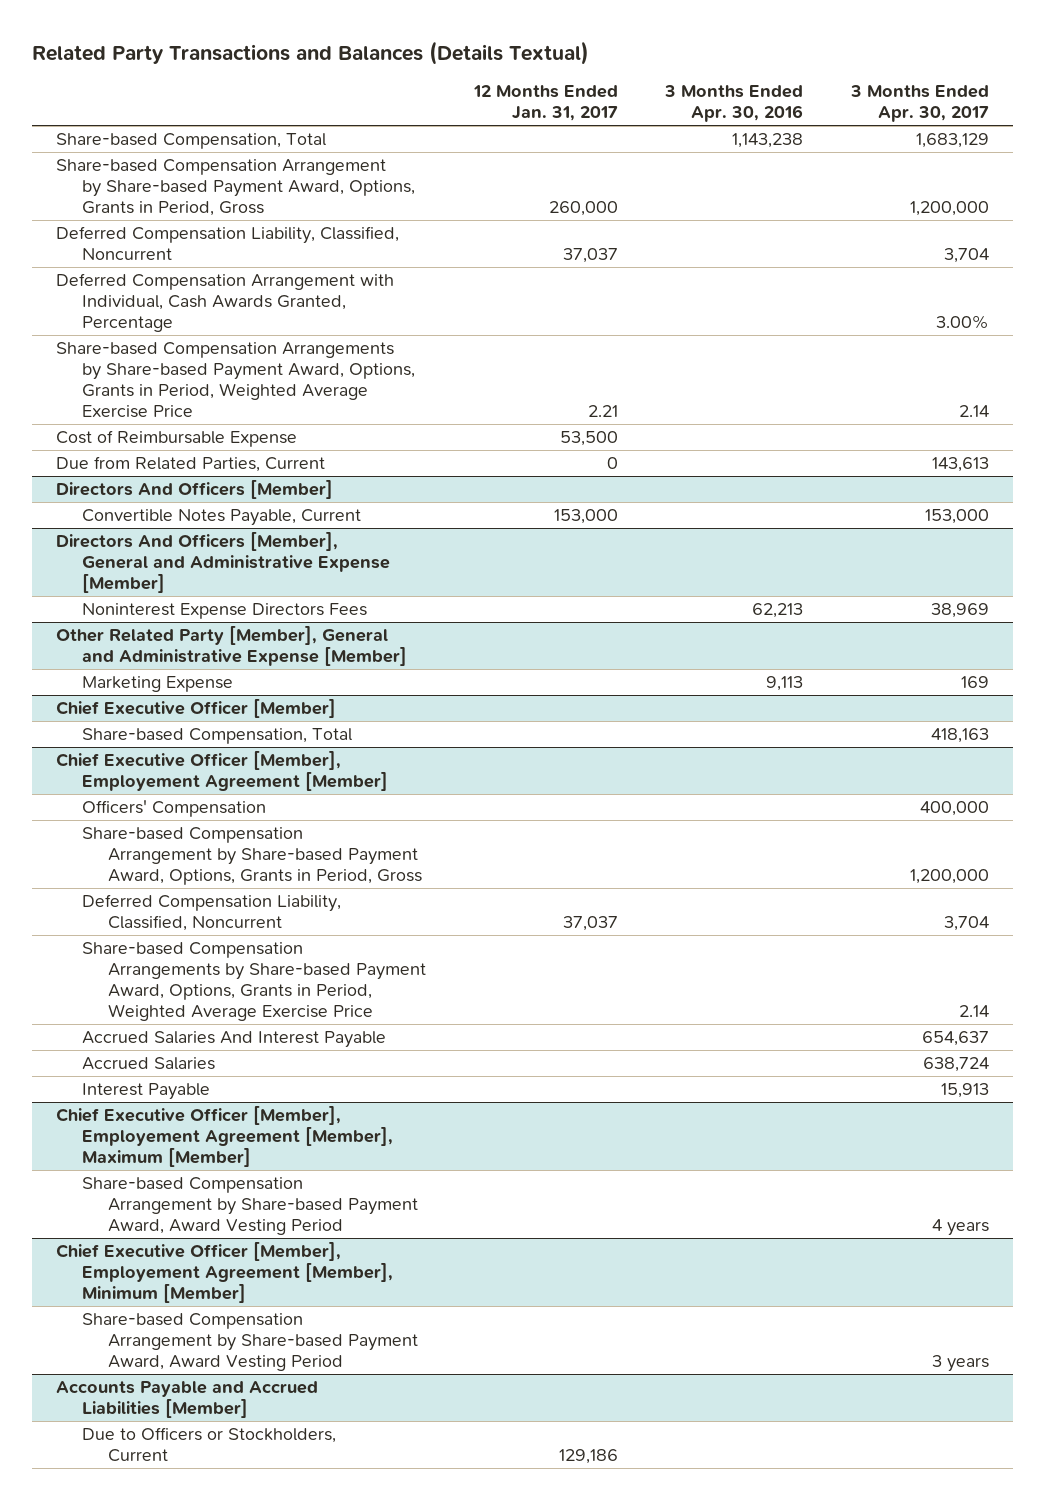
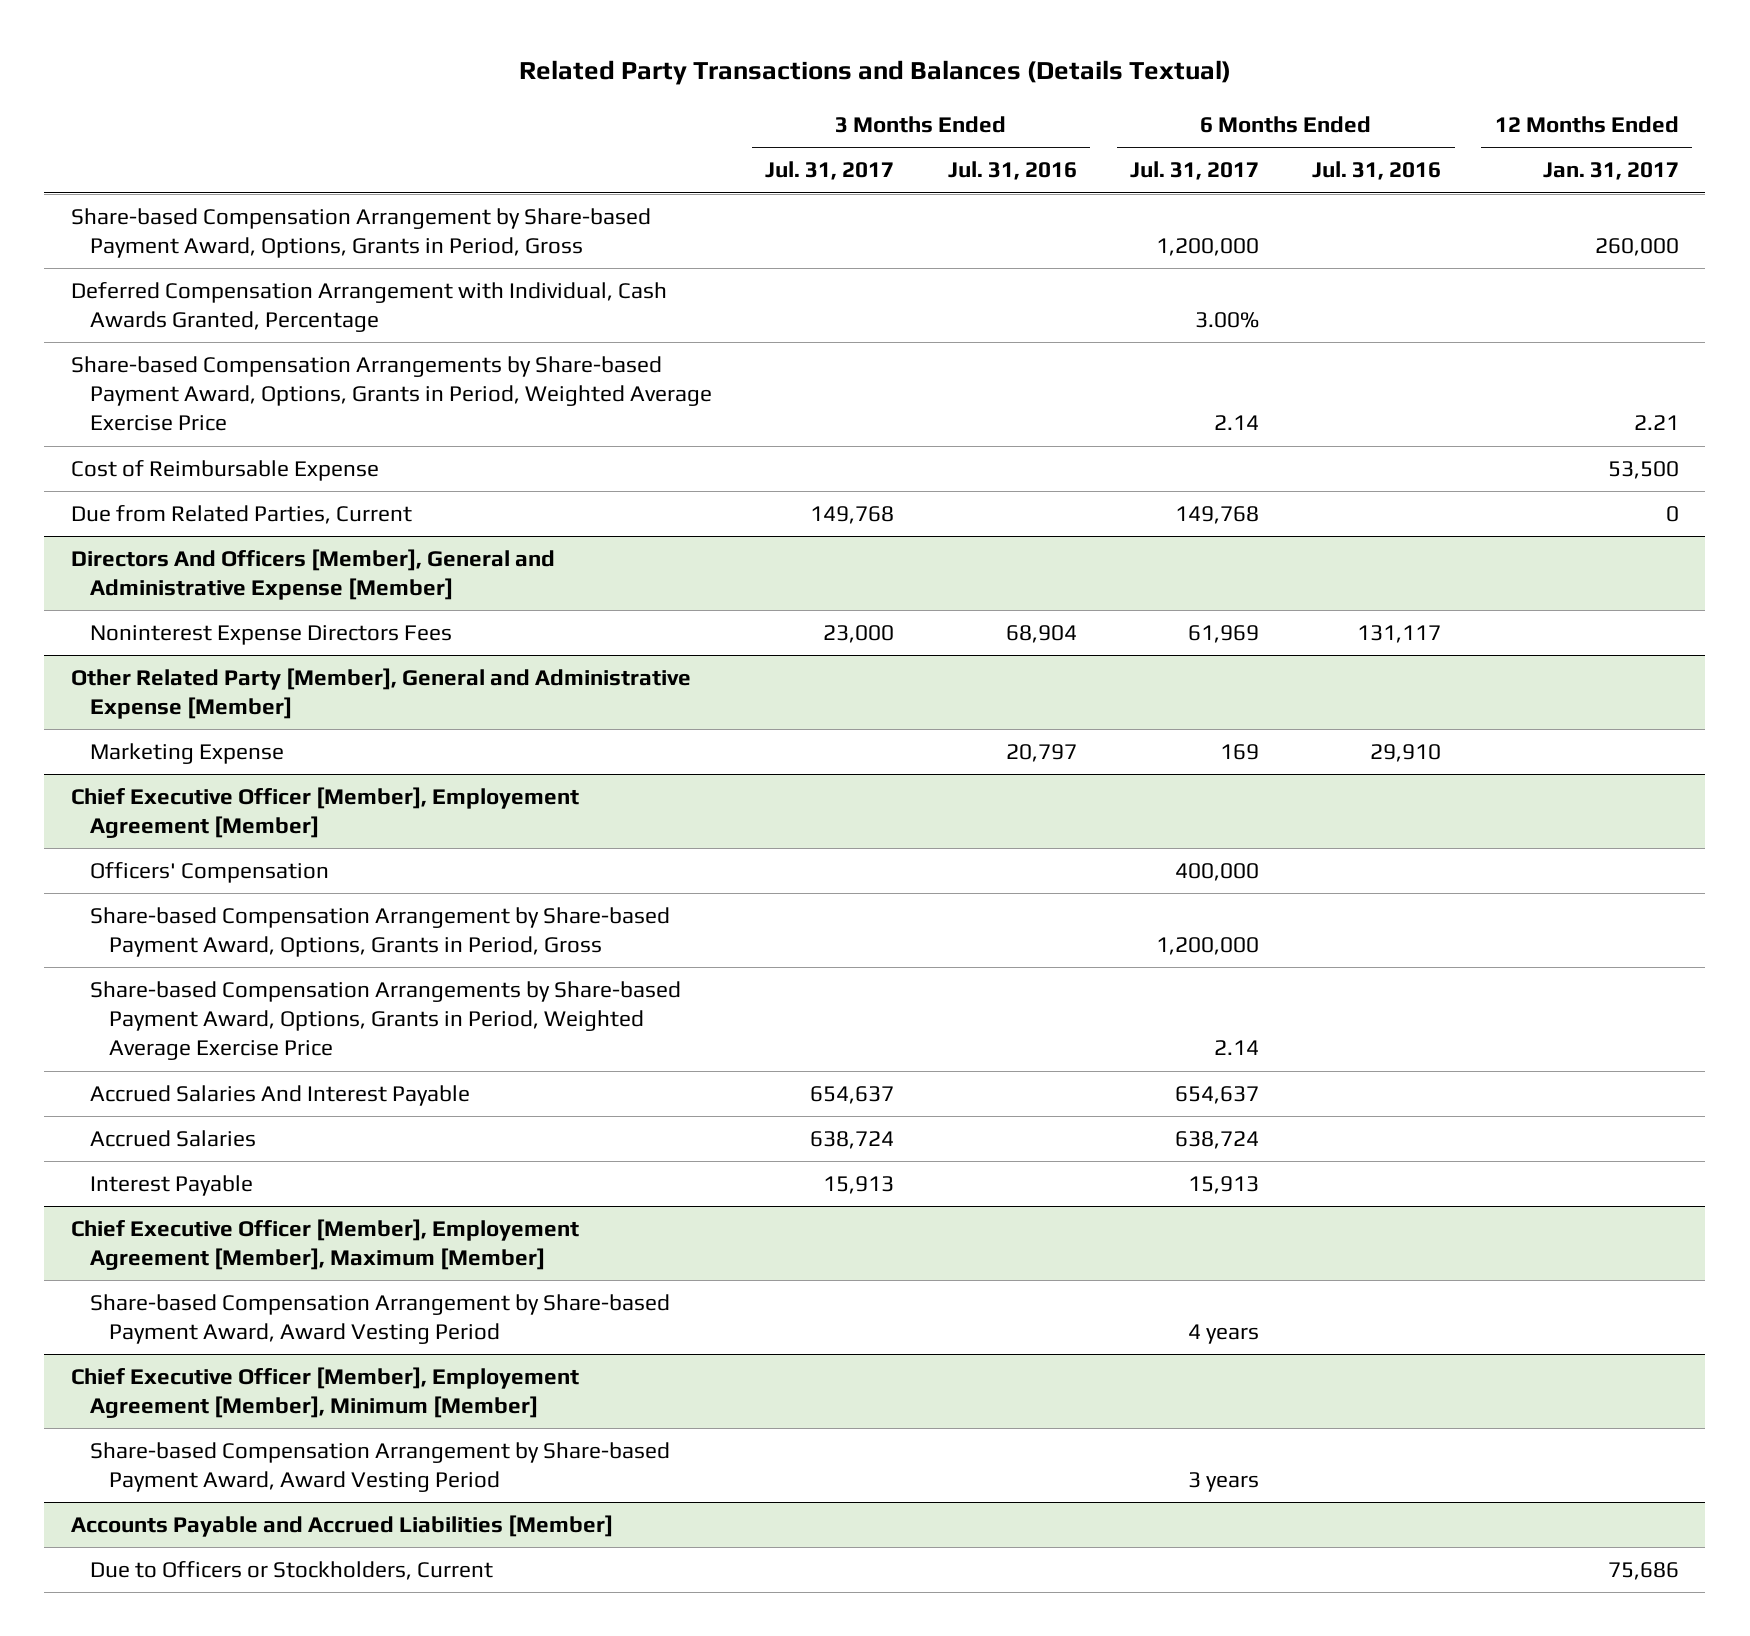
- | 12 Months Ended Jan. 31, 2017 | 3 Months Ended Apr. 30, 2016 | 3 Months Ended Apr. 30, 2017
+ | 3 Months Ended Jul. 31, 2017 | 3 Months Ended Jul. 31, 2016 | 6 Months Ended Jul. 31, 2017 | 6 Months Ended Jul. 31, 2016 | 12 Months Ended Jan. 31, 2017
- Share-based Compensation, Total | | 1,143,238 | 1,683,129
- Deferred Compensation Liability, Classified, Noncurrent | 37,037 | | 3,704
- Directors And Officers [Member]
- Convertible Notes Payable, Current | 153,000 | | 153,000
- Chief Executive Officer [Member]
- Share-based Compensation, Total | | | 418,163
@ Chief Executive Officer [Member], Employement Agreement [Member]
- Deferred Compensation Liability, Classified, Noncurrent | 37,037 | | 3,704
@ Accounts Payable and Accrued Liabilities [Member]
- Due to Officers or Stockholders, Current | 129,186 | |
+ Due to Officers or Stockholders, Current | | | | | 75,686

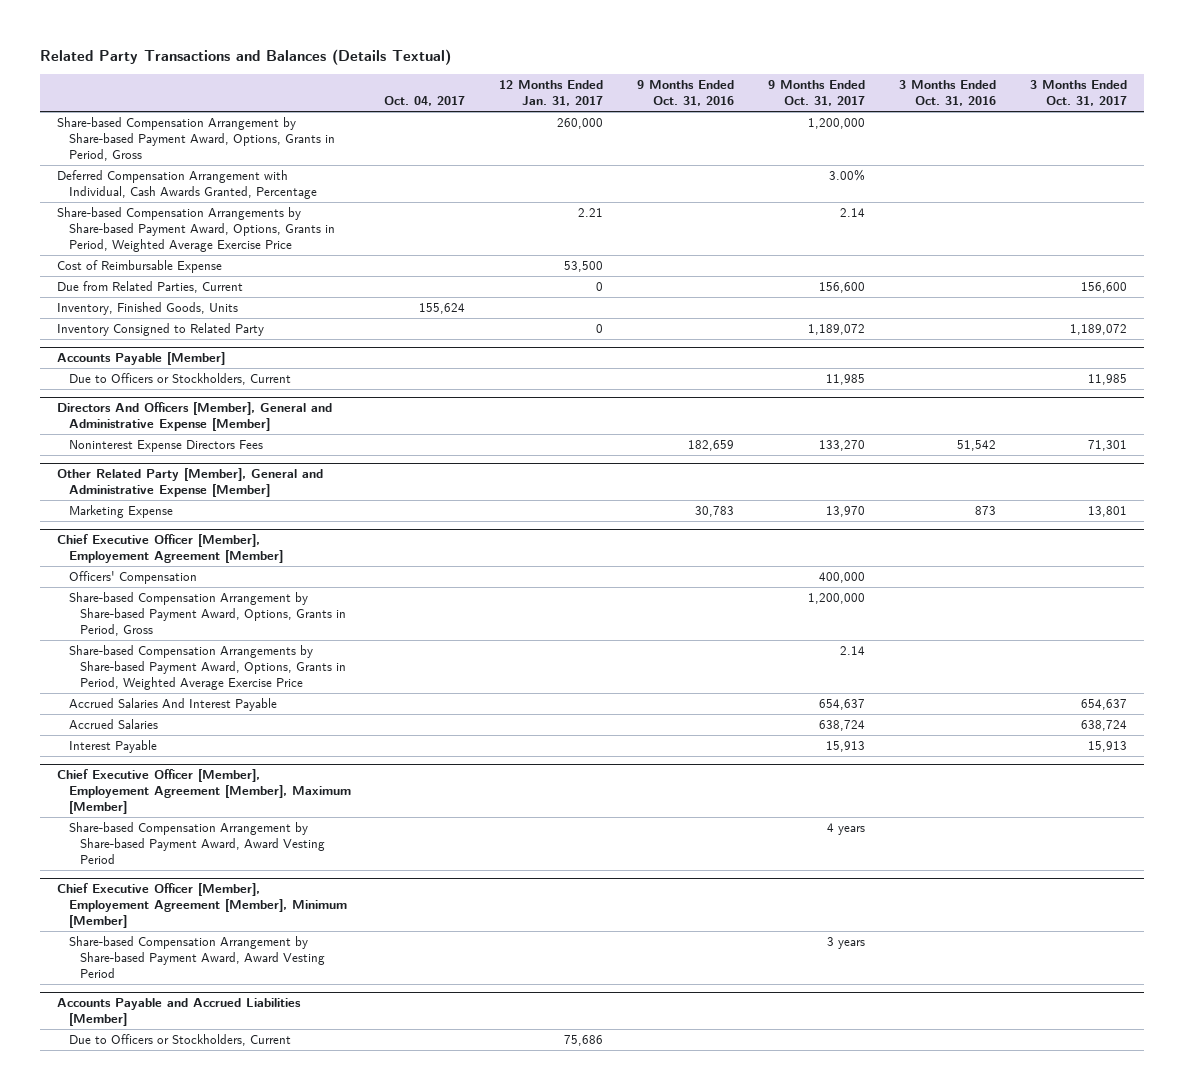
- | 3 Months Ended Jul. 31, 2017 | 3 Months Ended Jul. 31, 2016 | 6 Months Ended Jul. 31, 2017 | 6 Months Ended Jul. 31, 2016 | 12 Months Ended Jan. 31, 2017
+ | Oct. 04, 2017 | 12 Months Ended Jan. 31, 2017 | 9 Months Ended Oct. 31, 2016 | 9 Months Ended Oct. 31, 2017 | 3 Months Ended Oct. 31, 2016 | 3 Months Ended Oct. 31, 2017
+ Inventory, Finished Goods, Units | 155,624 | | | | |
+ Inventory Consigned to Related Party | | 0 | | 1,189,072 | | 1,189,072
+ Accounts Payable [Member]
+ Due to Officers or Stockholders, Current | | | | 11,985 | | 11,985

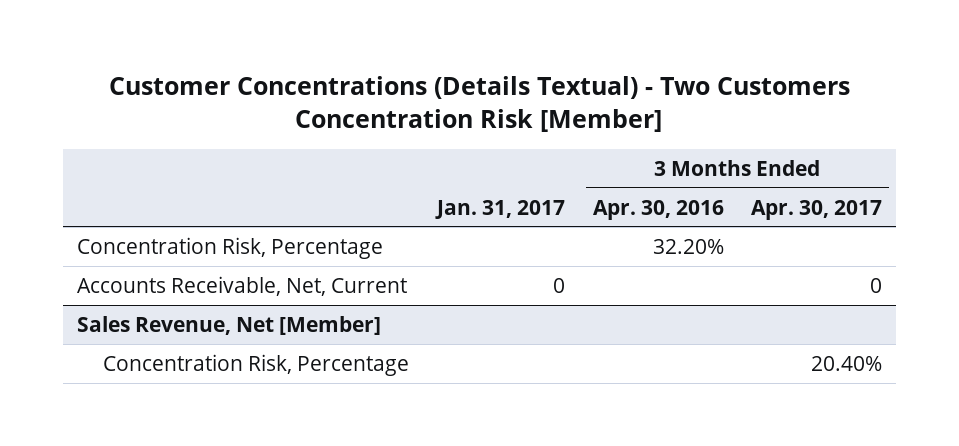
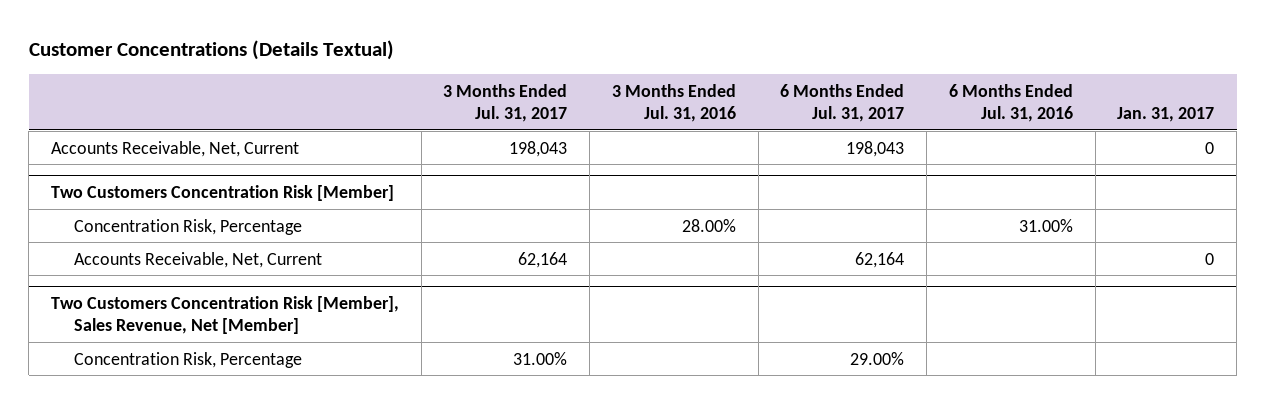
- Customer Concentrations (Details Textual) - Two Customers Concentration Risk [Member]
+ Customer Concentrations (Details Textual)
- | Jan. 31, 2017 | 3 Months Ended Apr. 30, 2016 | 3 Months Ended Apr. 30, 2017
+ | 3 Months Ended Jul. 31, 2017 | 3 Months Ended Jul. 31, 2016 | 6 Months Ended Jul. 31, 2017 | 6 Months Ended Jul. 31, 2016 | Jan. 31, 2017
- Concentration Risk, Percentage | | 32.20% |
- Sales Revenue, Net [Member]
+ Two Customers Concentration Risk [Member]
+ Accounts Receivable, Net, Current | 62,164 | | 62,164 | | 0
+ Two Customers Concentration Risk [Member], Sales Revenue, Net [Member]
+ Concentration Risk, Percentage | 31.00% | | 29.00% | |

